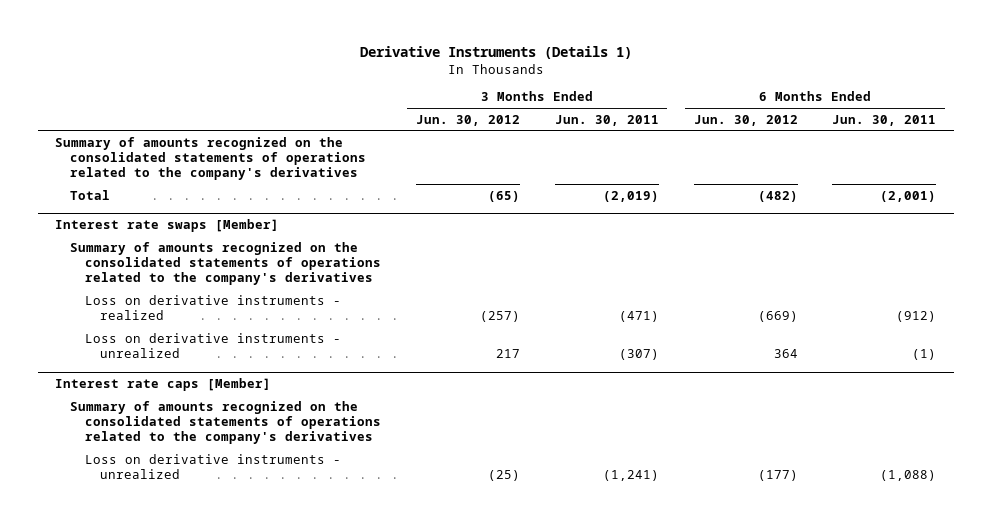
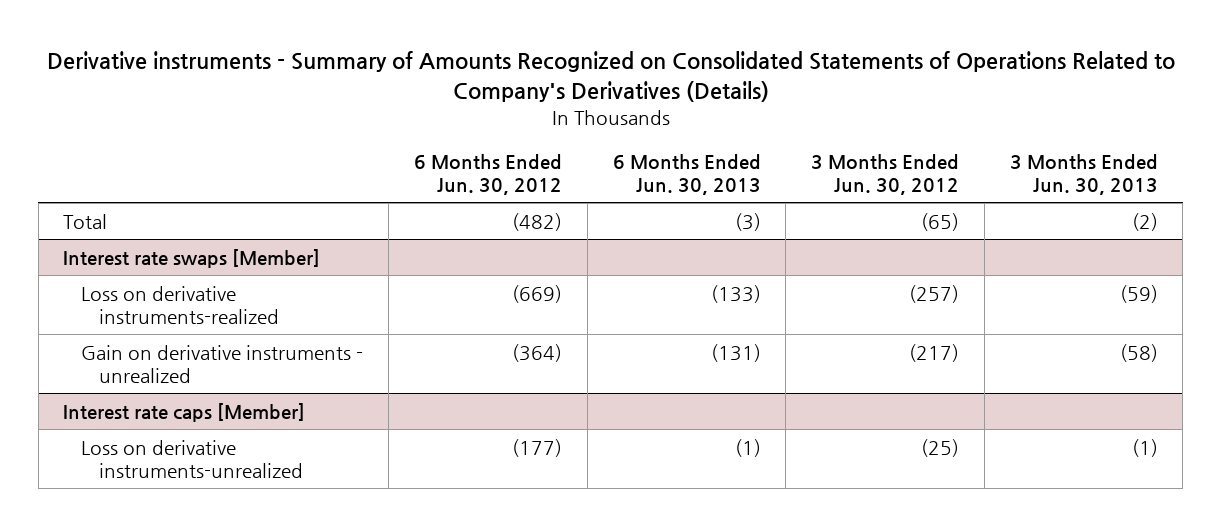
- Derivative Instruments (Details 1)
+ Derivative instruments - Summary of Amounts Recognized on Consolidated Statements of Operations Related to Company's Derivatives (Details)
- | 3 Months Ended Jun. 30, 2012 | 3 Months Ended Jun. 30, 2011 | 6 Months Ended Jun. 30, 2012 | 6 Months Ended Jun. 30, 2011
+ | 6 Months Ended Jun. 30, 2012 | 6 Months Ended Jun. 30, 2013 | 3 Months Ended Jun. 30, 2012 | 3 Months Ended Jun. 30, 2013
- Summary of amounts recognized on the consolidated statements of operations related to the company's derivatives
@ Interest rate swaps [Member]
- Summary of amounts recognized on the consolidated statements of operations related to the company's derivatives
- Loss on derivative instruments - realized | (257) | (471) | (669) | (912)
- Loss on derivative instruments - unrealized | 217 | (307) | 364 | (1)
+ Loss on derivative instruments-realized | (669) | (133) | (257) | (59)
+ Gain on derivative instruments - unrealized | (364) | (131) | (217) | (58)
@ Interest rate caps [Member]
- Summary of amounts recognized on the consolidated statements of operations related to the company's derivatives
- Loss on derivative instruments - unrealized | (25) | (1,241) | (177) | (1,088)
+ Loss on derivative instruments-unrealized | (177) | (1) | (25) | (1)

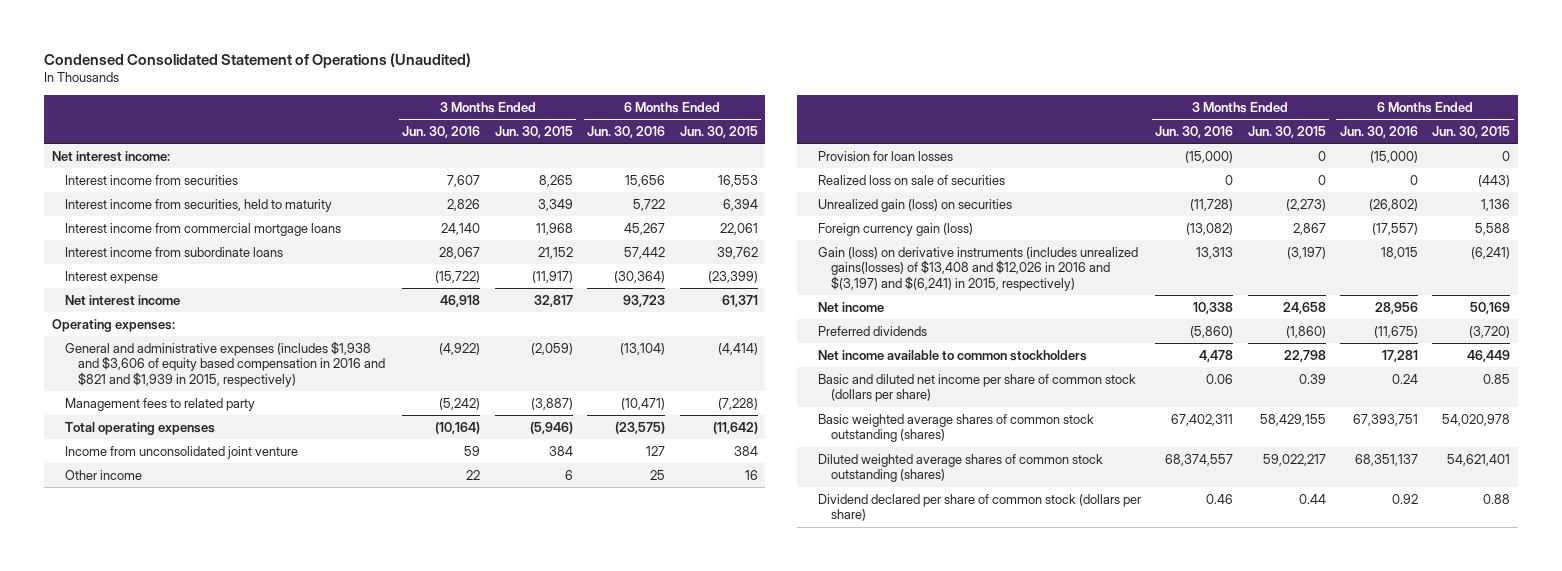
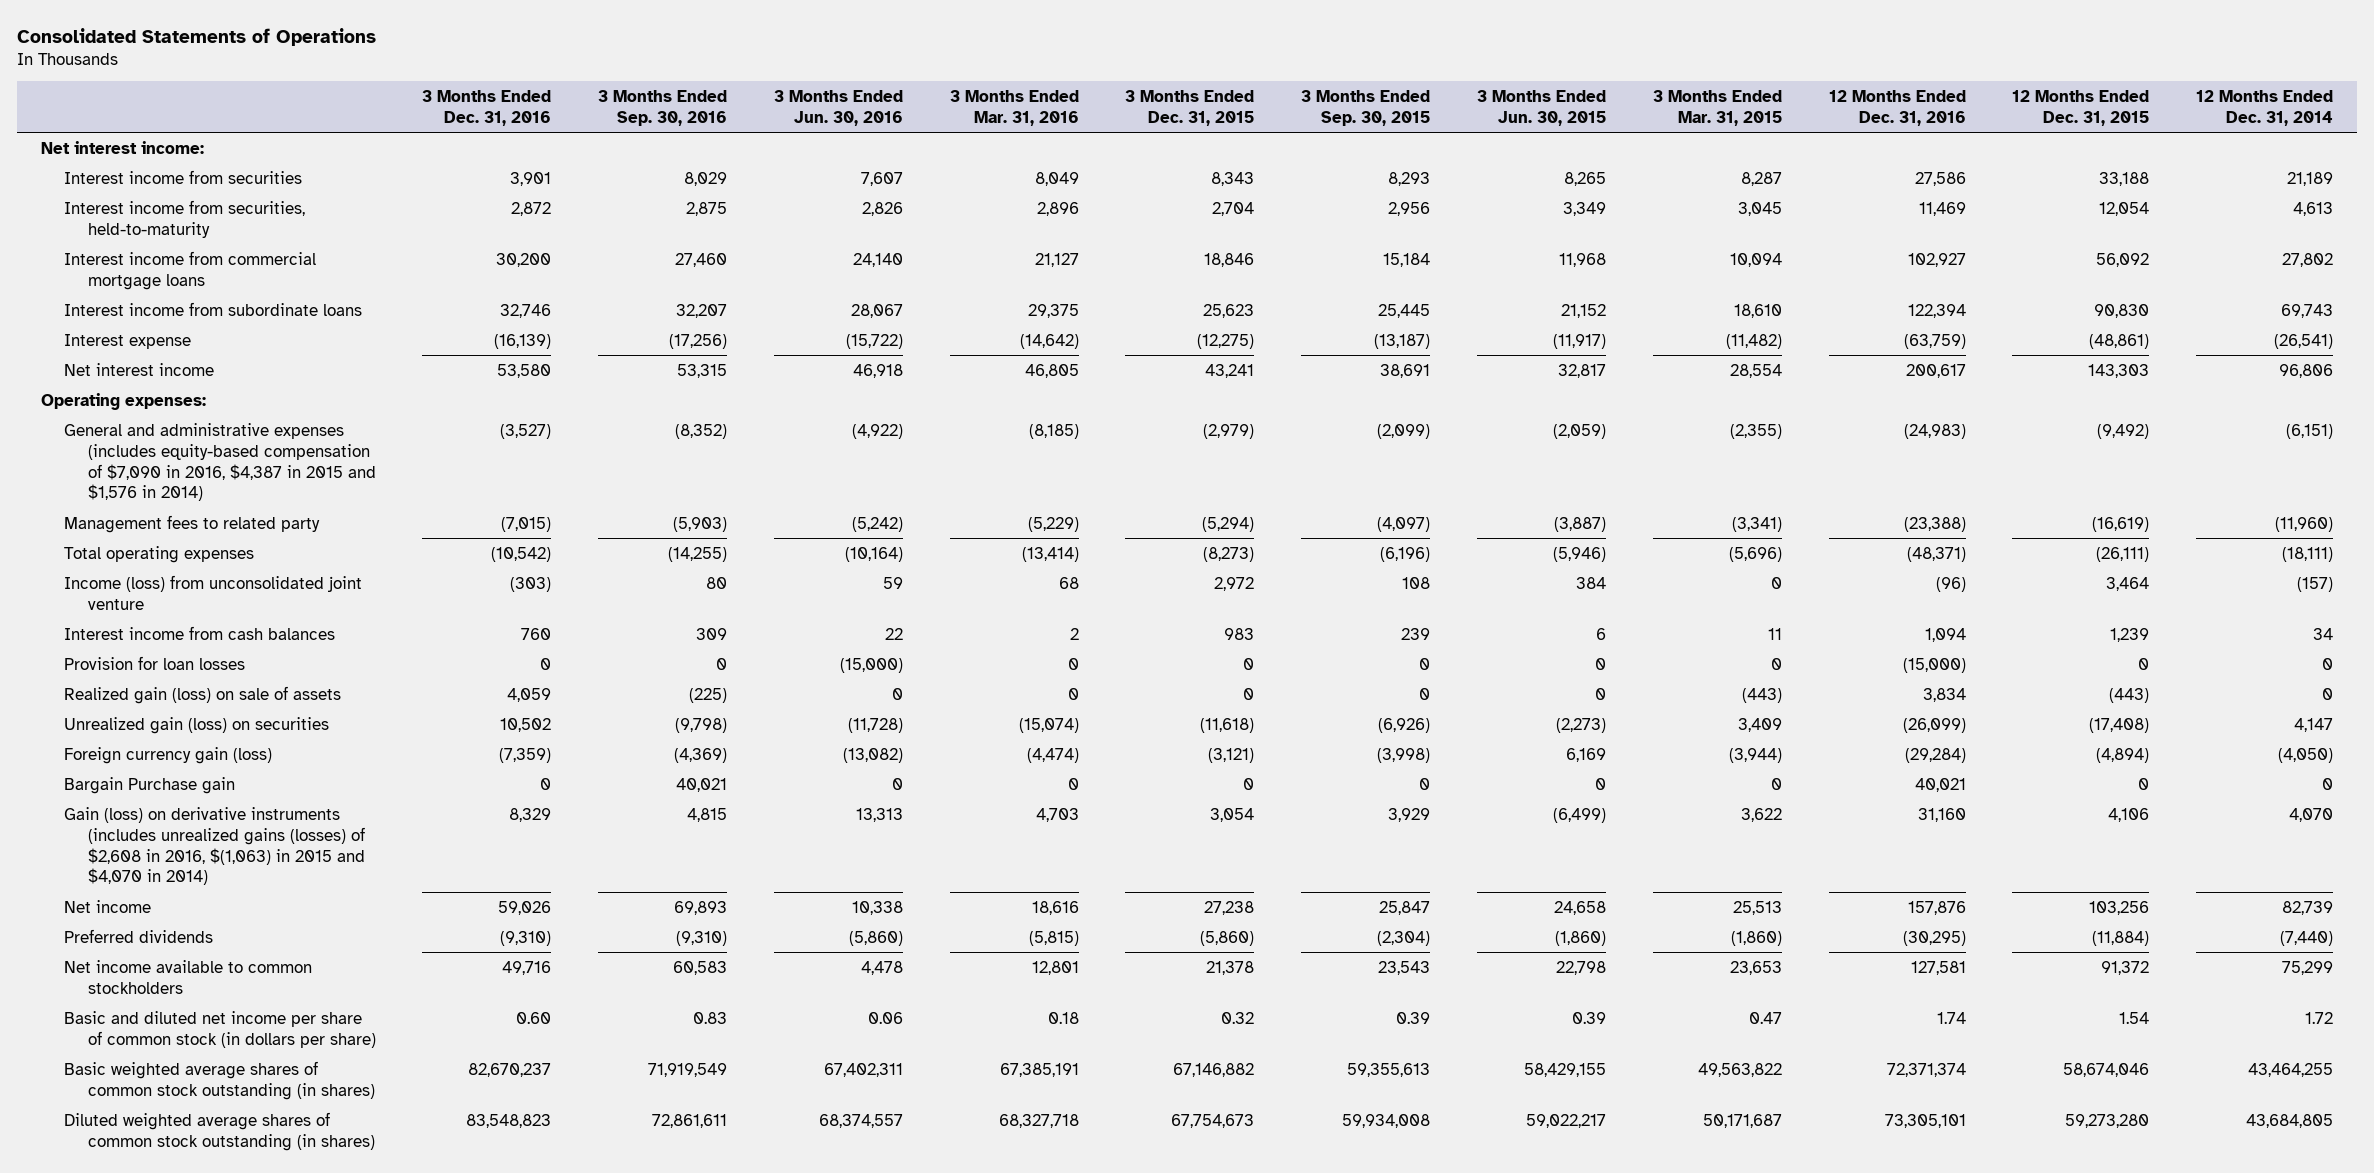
- Condensed Consolidated Statement of Operations (Unaudited)
+ Consolidated Statements of Operations
- | 3 Months Ended Jun. 30, 2016 | 3 Months Ended Jun. 30, 2015 | 6 Months Ended Jun. 30, 2016 | 6 Months Ended Jun. 30, 2015
+ | 3 Months Ended Dec. 31, 2016 | 3 Months Ended Sep. 30, 2016 | 3 Months Ended Jun. 30, 2016 | 3 Months Ended Mar. 31, 2016 | 3 Months Ended Dec. 31, 2015 | 3 Months Ended Sep. 30, 2015 | 3 Months Ended Jun. 30, 2015 | 3 Months Ended Mar. 31, 2015 | 12 Months Ended Dec. 31, 2016 | 12 Months Ended Dec. 31, 2015 | 12 Months Ended Dec. 31, 2014
- Interest income from securities, held to maturity | 2,826 | 3,349 | 5,722 | 6,394
+ Interest income from securities, held-to-maturity | 2,872 | 2,875 | 2,826 | 2,896 | 2,704 | 2,956 | 3,349 | 3,045 | 11,469 | 12,054 | 4,613
- General and administrative expenses (includes $1,938 and $3,606 of equity based compensation in 2016 and $821 and $1,939 in 2015, respectively) | (4,922) | (2,059) | (13,104) | (4,414)
+ General and administrative expenses (includes equity-based compensation of $7,090 in 2016, $4,387 in 2015 and $1,576 in 2014) | (3,527) | (8,352) | (4,922) | (8,185) | (2,979) | (2,099) | (2,059) | (2,355) | (24,983) | (9,492) | (6,151)
- Income from unconsolidated joint venture | 59 | 384 | 127 | 384
- Other income | 22 | 6 | 25 | 16
+ Income (loss) from unconsolidated joint venture | (303) | 80 | 59 | 68 | 2,972 | 108 | 384 | 0 | (96) | 3,464 | (157)
+ Interest income from cash balances | 760 | 309 | 22 | 2 | 983 | 239 | 6 | 11 | 1,094 | 1,239 | 34
- Realized loss on sale of securities | 0 | 0 | 0 | (443)
+ Realized gain (loss) on sale of assets | 4,059 | (225) | 0 | 0 | 0 | 0 | 0 | (443) | 3,834 | (443) | 0
- Foreign currency gain (loss) | (13,082) | 2,867 | (17,557) | 5,588
- Gain (loss) on derivative instruments (includes unrealized gains(losses) of $13,408 and $12,026 in 2016 and $(3,197) and $(6,241) in 2015, respectively) | 13,313 | (3,197) | 18,015 | (6,241)
+ Foreign currency gain (loss) | (7,359) | (4,369) | (13,082) | (4,474) | (3,121) | (3,998) | 6,169 | (3,944) | (29,284) | (4,894) | (4,050)
+ Bargain Purchase gain | 0 | 40,021 | 0 | 0 | 0 | 0 | 0 | 0 | 40,021 | 0 | 0
+ Gain (loss) on derivative instruments (includes unrealized gains (losses) of $2,608 in 2016, $(1,063) in 2015 and $4,070 in 2014) | 8,329 | 4,815 | 13,313 | 4,703 | 3,054 | 3,929 | (6,499) | 3,622 | 31,160 | 4,106 | 4,070
- Basic and diluted net income per share of common stock (dollars per share) | 0.06 | 0.39 | 0.24 | 0.85
- Basic weighted average shares of common stock outstanding (shares) | 67,402,311 | 58,429,155 | 67,393,751 | 54,020,978
- Diluted weighted average shares of common stock outstanding (shares) | 68,374,557 | 59,022,217 | 68,351,137 | 54,621,401
- Dividend declared per share of common stock (dollars per share) | 0.46 | 0.44 | 0.92 | 0.88
+ Basic and diluted net income per share of common stock (in dollars per share) | 0.60 | 0.83 | 0.06 | 0.18 | 0.32 | 0.39 | 0.39 | 0.47 | 1.74 | 1.54 | 1.72
+ Basic weighted average shares of common stock outstanding (in shares) | 82,670,237 | 71,919,549 | 67,402,311 | 67,385,191 | 67,146,882 | 59,355,613 | 58,429,155 | 49,563,822 | 72,371,374 | 58,674,046 | 43,464,255
+ Diluted weighted average shares of common stock outstanding (in shares) | 83,548,823 | 72,861,611 | 68,374,557 | 68,327,718 | 67,754,673 | 59,934,008 | 59,022,217 | 50,171,687 | 73,305,101 | 59,273,280 | 43,684,805

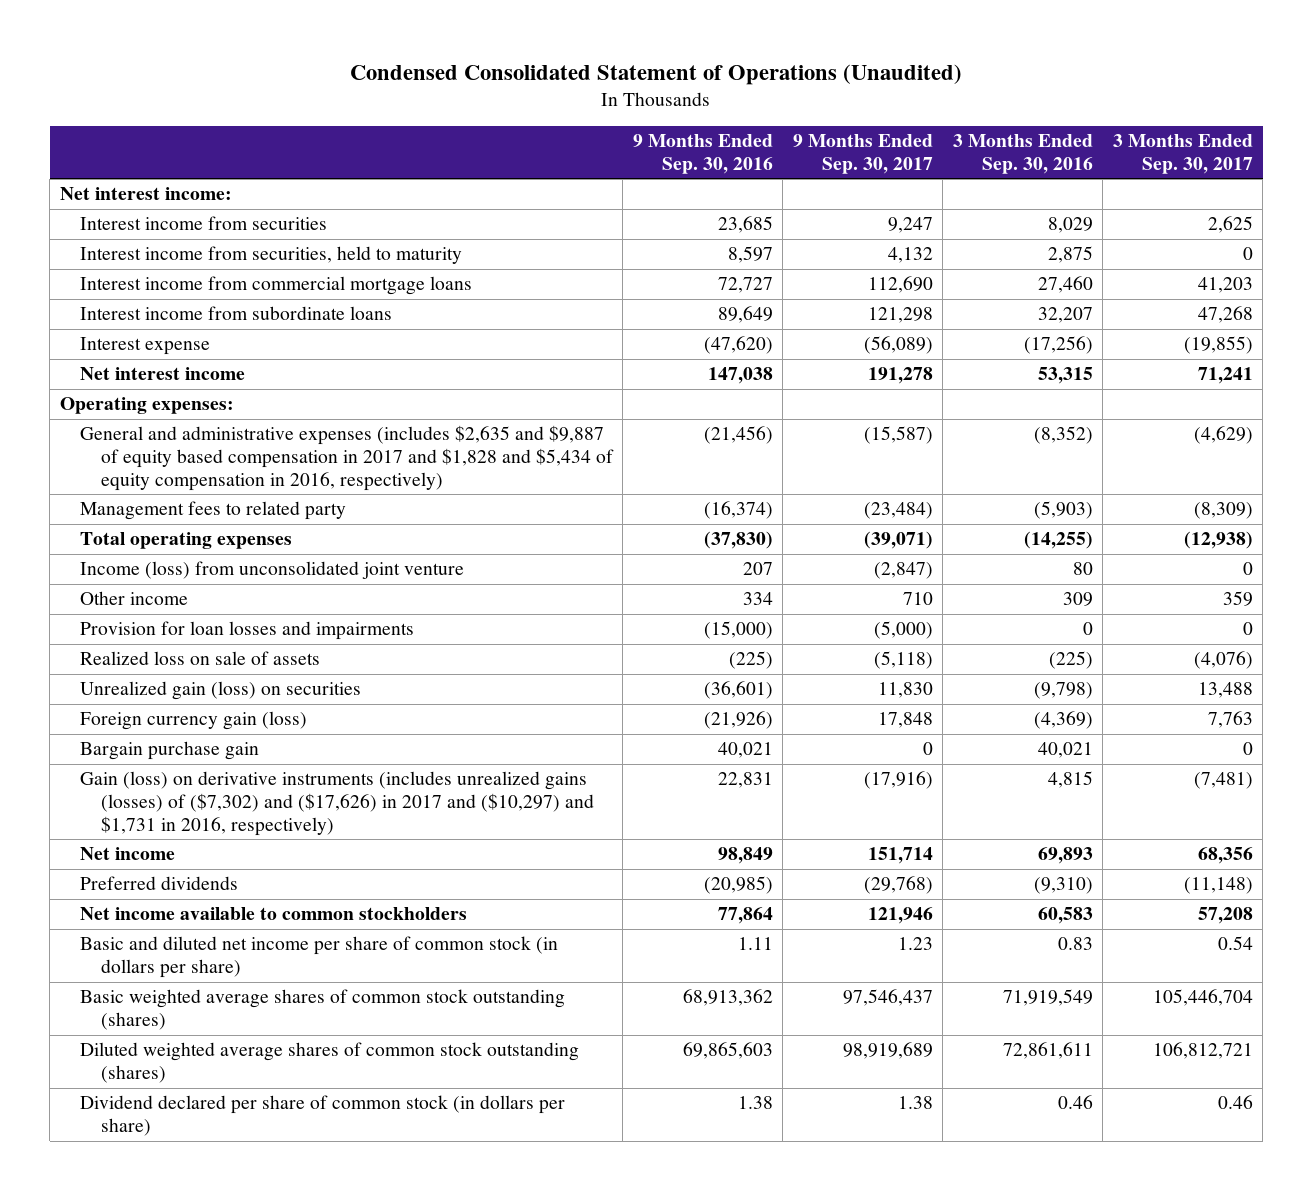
- Consolidated Statements of Operations
+ Condensed Consolidated Statement of Operations (Unaudited)
- | 3 Months Ended Dec. 31, 2016 | 3 Months Ended Sep. 30, 2016 | 3 Months Ended Jun. 30, 2016 | 3 Months Ended Mar. 31, 2016 | 3 Months Ended Dec. 31, 2015 | 3 Months Ended Sep. 30, 2015 | 3 Months Ended Jun. 30, 2015 | 3 Months Ended Mar. 31, 2015 | 12 Months Ended Dec. 31, 2016 | 12 Months Ended Dec. 31, 2015 | 12 Months Ended Dec. 31, 2014
+ | 9 Months Ended Sep. 30, 2016 | 9 Months Ended Sep. 30, 2017 | 3 Months Ended Sep. 30, 2016 | 3 Months Ended Sep. 30, 2017
- Interest income from securities, held-to-maturity | 2,872 | 2,875 | 2,826 | 2,896 | 2,704 | 2,956 | 3,349 | 3,045 | 11,469 | 12,054 | 4,613
+ Interest income from securities, held to maturity | 8,597 | 4,132 | 2,875 | 0
- General and administrative expenses (includes equity-based compensation of $7,090 in 2016, $4,387 in 2015 and $1,576 in 2014) | (3,527) | (8,352) | (4,922) | (8,185) | (2,979) | (2,099) | (2,059) | (2,355) | (24,983) | (9,492) | (6,151)
+ General and administrative expenses (includes $2,635 and $9,887 of equity based compensation in 2017 and $1,828 and $5,434 of equity compensation in 2016, respectively) | (21,456) | (15,587) | (8,352) | (4,629)
- Interest income from cash balances | 760 | 309 | 22 | 2 | 983 | 239 | 6 | 11 | 1,094 | 1,239 | 34
- Provision for loan losses | 0 | 0 | (15,000) | 0 | 0 | 0 | 0 | 0 | (15,000) | 0 | 0
- Realized gain (loss) on sale of assets | 4,059 | (225) | 0 | 0 | 0 | 0 | 0 | (443) | 3,834 | (443) | 0
+ Other income | 334 | 710 | 309 | 359
+ Provision for loan losses and impairments | (15,000) | (5,000) | 0 | 0
+ Realized loss on sale of assets | (225) | (5,118) | (225) | (4,076)
- Bargain Purchase gain | 0 | 40,021 | 0 | 0 | 0 | 0 | 0 | 0 | 40,021 | 0 | 0
- Gain (loss) on derivative instruments (includes unrealized gains (losses) of $2,608 in 2016, $(1,063) in 2015 and $4,070 in 2014) | 8,329 | 4,815 | 13,313 | 4,703 | 3,054 | 3,929 | (6,499) | 3,622 | 31,160 | 4,106 | 4,070
+ Bargain purchase gain | 40,021 | 0 | 40,021 | 0
+ Gain (loss) on derivative instruments (includes unrealized gains (losses) of ($7,302) and ($17,626) in 2017 and ($10,297) and $1,731 in 2016, respectively) | 22,831 | (17,916) | 4,815 | (7,481)
- Basic weighted average shares of common stock outstanding (in shares) | 82,670,237 | 71,919,549 | 67,402,311 | 67,385,191 | 67,146,882 | 59,355,613 | 58,429,155 | 49,563,822 | 72,371,374 | 58,674,046 | 43,464,255
- Diluted weighted average shares of common stock outstanding (in shares) | 83,548,823 | 72,861,611 | 68,374,557 | 68,327,718 | 67,754,673 | 59,934,008 | 59,022,217 | 50,171,687 | 73,305,101 | 59,273,280 | 43,684,805
+ Basic weighted average shares of common stock outstanding (shares) | 68,913,362 | 97,546,437 | 71,919,549 | 105,446,704
+ Diluted weighted average shares of common stock outstanding (shares) | 69,865,603 | 98,919,689 | 72,861,611 | 106,812,721
+ Dividend declared per share of common stock (in dollars per share) | 1.38 | 1.38 | 0.46 | 0.46

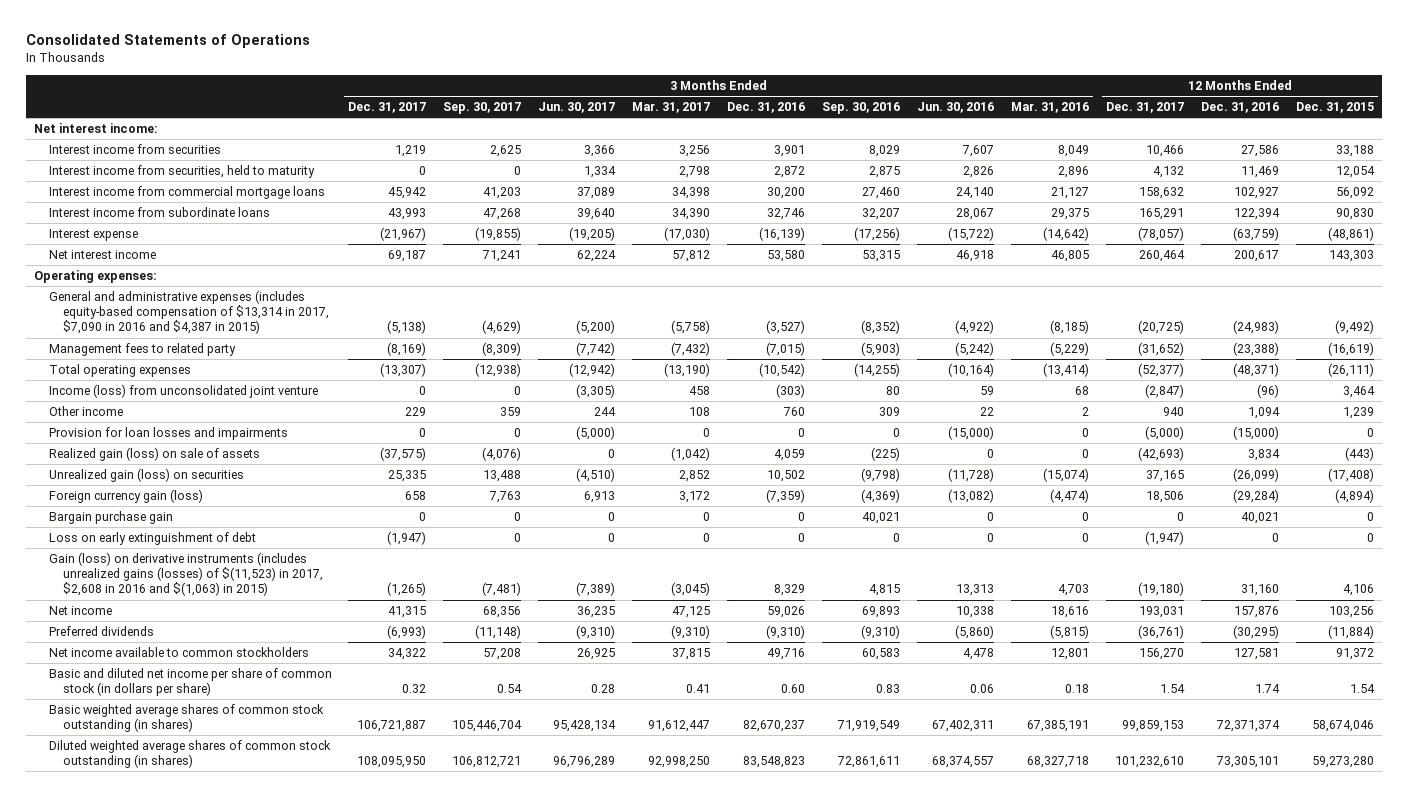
- Condensed Consolidated Statement of Operations (Unaudited)
+ Consolidated Statements of Operations
- | 9 Months Ended Sep. 30, 2016 | 9 Months Ended Sep. 30, 2017 | 3 Months Ended Sep. 30, 2016 | 3 Months Ended Sep. 30, 2017
+ | 3 Months Ended Dec. 31, 2017 | 3 Months Ended Sep. 30, 2017 | 3 Months Ended Jun. 30, 2017 | 3 Months Ended Mar. 31, 2017 | 3 Months Ended Dec. 31, 2016 | 3 Months Ended Sep. 30, 2016 | 3 Months Ended Jun. 30, 2016 | 3 Months Ended Mar. 31, 2016 | 12 Months Ended Dec. 31, 2017 | 12 Months Ended Dec. 31, 2016 | 12 Months Ended Dec. 31, 2015
- General and administrative expenses (includes $2,635 and $9,887 of equity based compensation in 2017 and $1,828 and $5,434 of equity compensation in 2016, respectively) | (21,456) | (15,587) | (8,352) | (4,629)
+ General and administrative expenses (includes equity-based compensation of $13,314 in 2017, $7,090 in 2016 and $4,387 in 2015) | (5,138) | (4,629) | (5,200) | (5,758) | (3,527) | (8,352) | (4,922) | (8,185) | (20,725) | (24,983) | (9,492)
- Realized loss on sale of assets | (225) | (5,118) | (225) | (4,076)
+ Realized gain (loss) on sale of assets | (37,575) | (4,076) | 0 | (1,042) | 4,059 | (225) | 0 | 0 | (42,693) | 3,834 | (443)
- Gain (loss) on derivative instruments (includes unrealized gains (losses) of ($7,302) and ($17,626) in 2017 and ($10,297) and $1,731 in 2016, respectively) | 22,831 | (17,916) | 4,815 | (7,481)
+ Loss on early extinguishment of debt | (1,947) | 0 | 0 | 0 | 0 | 0 | 0 | 0 | (1,947) | 0 | 0
+ Gain (loss) on derivative instruments (includes unrealized gains (losses) of $(11,523) in 2017, $2,608 in 2016 and $(1,063) in 2015) | (1,265) | (7,481) | (7,389) | (3,045) | 8,329 | 4,815 | 13,313 | 4,703 | (19,180) | 31,160 | 4,106
- Basic weighted average shares of common stock outstanding (shares) | 68,913,362 | 97,546,437 | 71,919,549 | 105,446,704
- Diluted weighted average shares of common stock outstanding (shares) | 69,865,603 | 98,919,689 | 72,861,611 | 106,812,721
- Dividend declared per share of common stock (in dollars per share) | 1.38 | 1.38 | 0.46 | 0.46
+ Basic weighted average shares of common stock outstanding (in shares) | 106,721,887 | 105,446,704 | 95,428,134 | 91,612,447 | 82,670,237 | 71,919,549 | 67,402,311 | 67,385,191 | 99,859,153 | 72,371,374 | 58,674,046
+ Diluted weighted average shares of common stock outstanding (in shares) | 108,095,950 | 106,812,721 | 96,796,289 | 92,998,250 | 83,548,823 | 72,861,611 | 68,374,557 | 68,327,718 | 101,232,610 | 73,305,101 | 59,273,280

